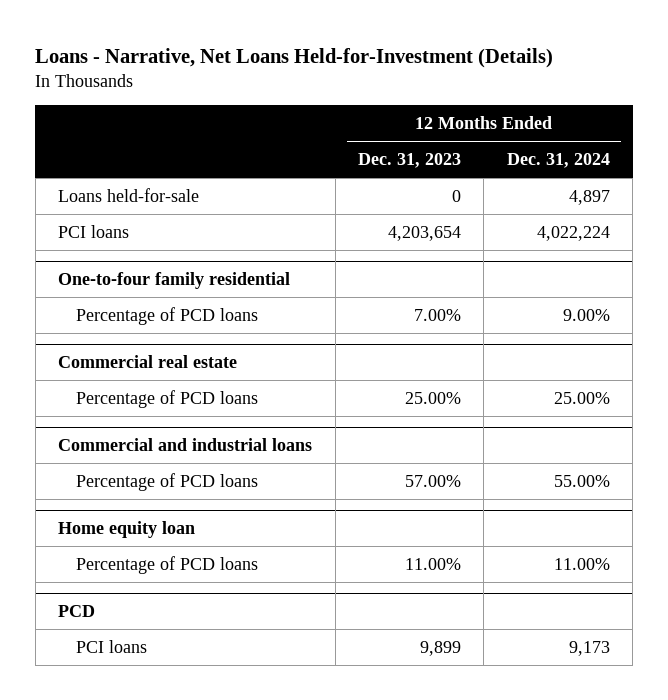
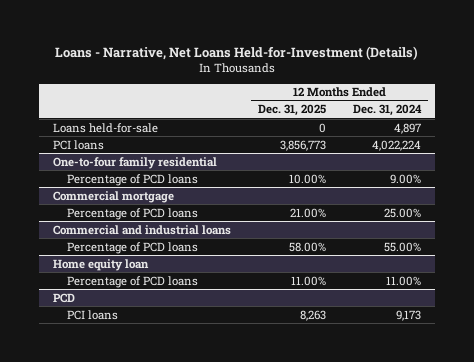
- | 12 Months Ended Dec. 31, 2023 | 12 Months Ended Dec. 31, 2024
+ | 12 Months Ended Dec. 31, 2025 | 12 Months Ended Dec. 31, 2024
- Commercial real estate
+ Commercial mortgage

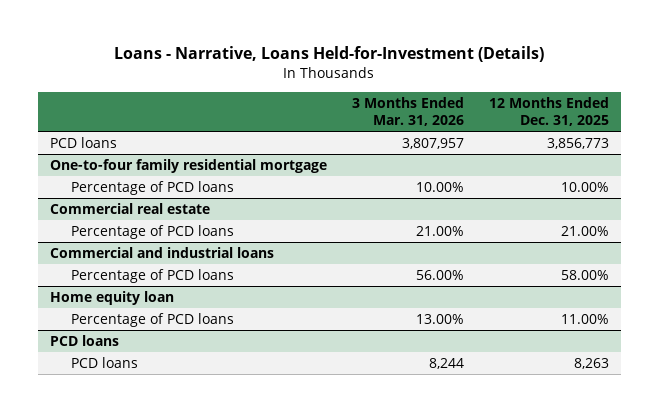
- Loans - Narrative, Net Loans Held-for-Investment (Details)
+ Loans - Narrative, Loans Held-for-Investment (Details)
- | 12 Months Ended Dec. 31, 2025 | 12 Months Ended Dec. 31, 2024
+ | 3 Months Ended Mar. 31, 2026 | 12 Months Ended Dec. 31, 2025
- Loans held-for-sale | 0 | 4,897
- PCI loans | 3,856,773 | 4,022,224
- One-to-four family residential
+ PCD loans | 3,807,957 | 3,856,773
+ One-to-four family residential mortgage
- Commercial mortgage
+ Commercial real estate
- PCD
- PCI loans | 8,263 | 9,173
+ PCD loans
+ PCD loans | 8,244 | 8,263

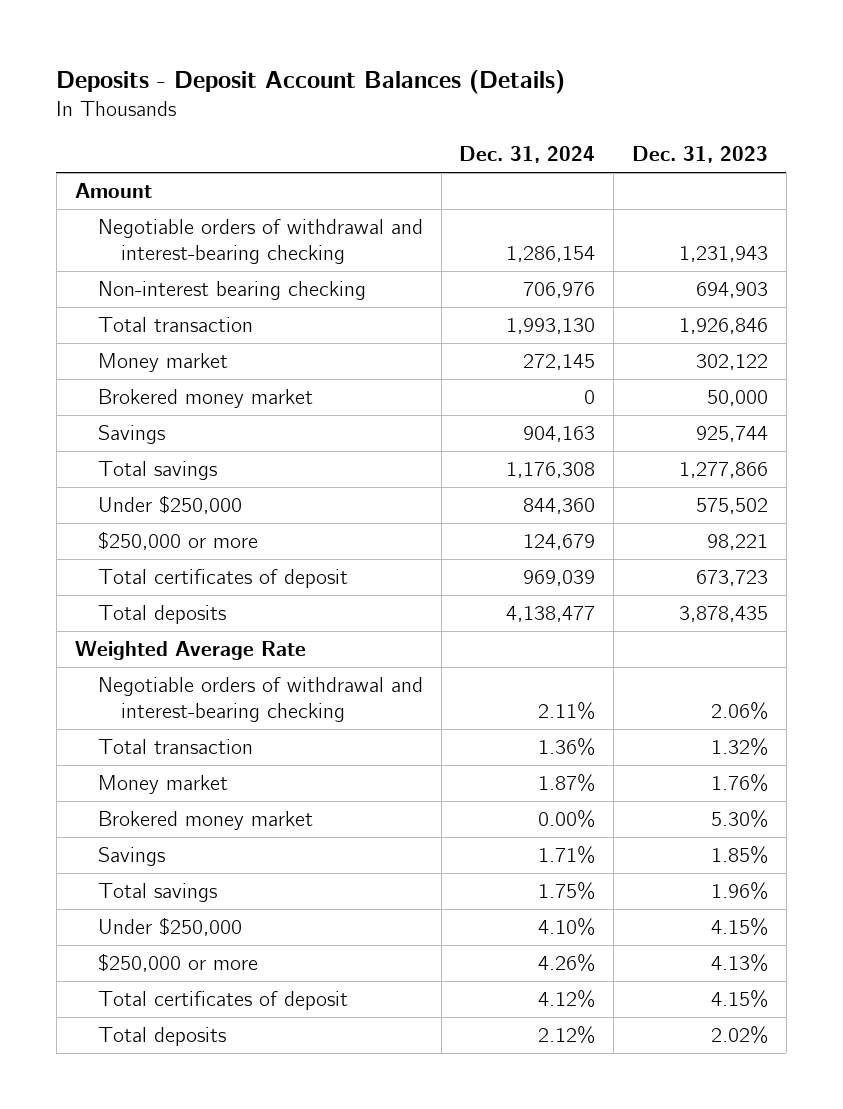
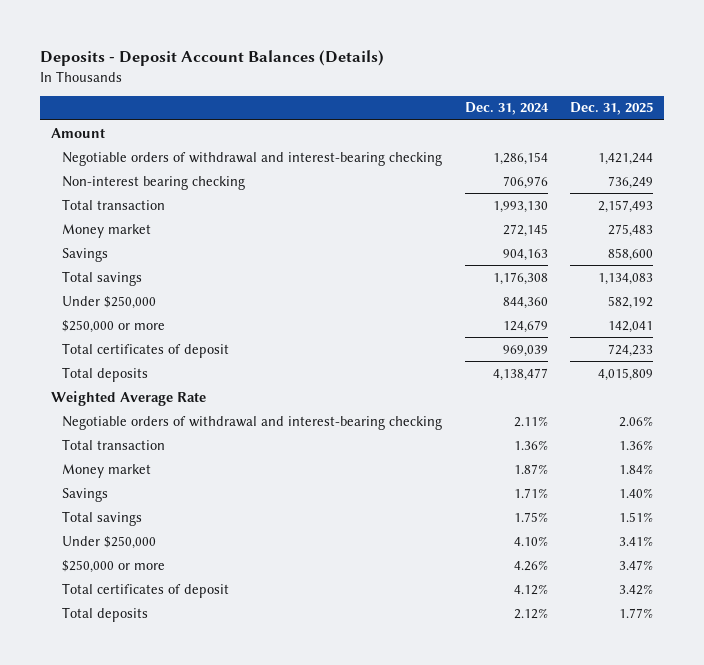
- | Dec. 31, 2024 | Dec. 31, 2023
+ | Dec. 31, 2024 | Dec. 31, 2025
- Brokered money market | 0 | 50,000
- Brokered money market | 0.00% | 5.30%

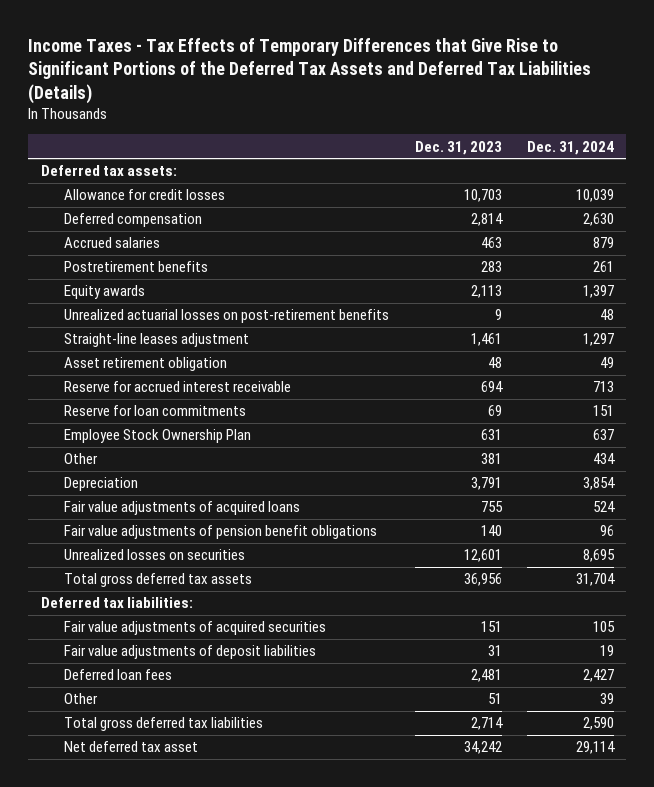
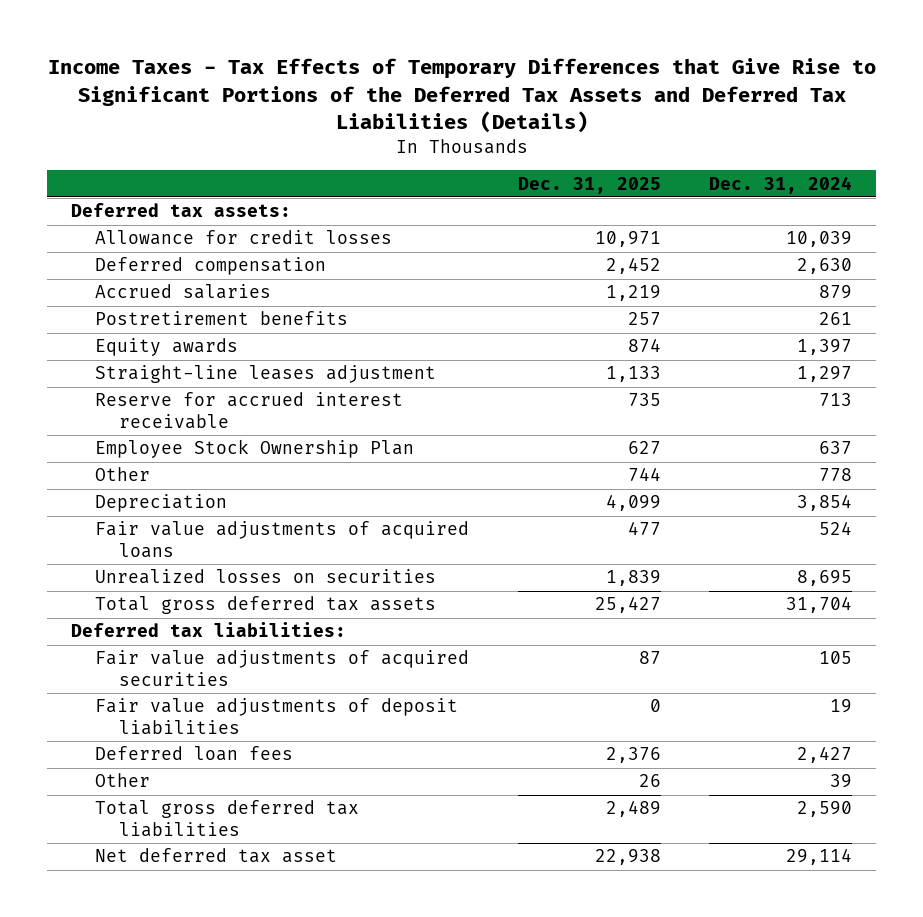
- | Dec. 31, 2023 | Dec. 31, 2024
+ | Dec. 31, 2025 | Dec. 31, 2024
- Unrealized actuarial losses on post-retirement benefits | 9 | 48
- Asset retirement obligation | 48 | 49
- Reserve for loan commitments | 69 | 151
- Other | 381 | 434
+ Other | 744 | 778
- Fair value adjustments of pension benefit obligations | 140 | 96

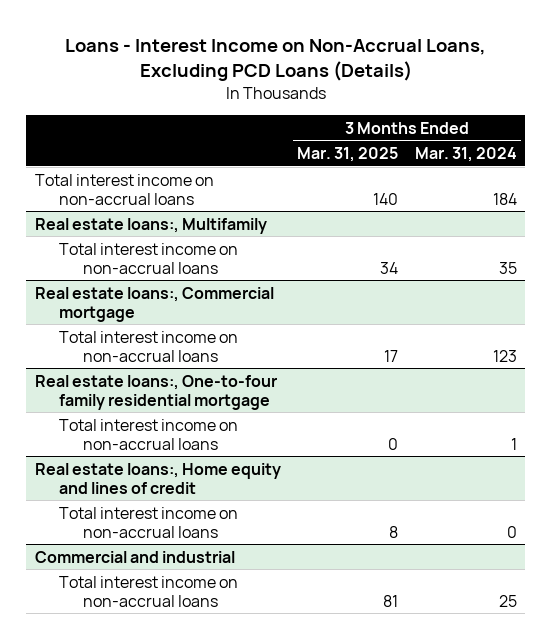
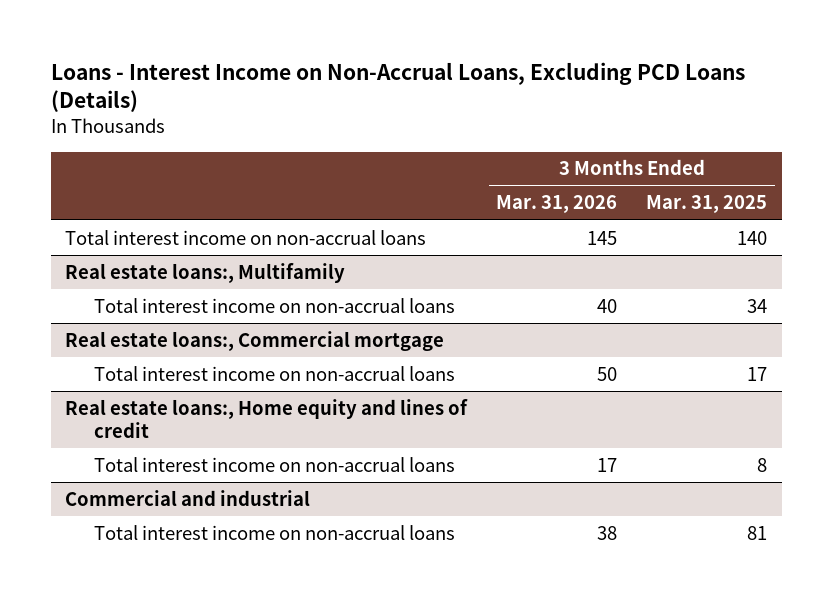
- | 3 Months Ended Mar. 31, 2025 | 3 Months Ended Mar. 31, 2024
+ | 3 Months Ended Mar. 31, 2026 | 3 Months Ended Mar. 31, 2025
- Real estate loans:, One-to-four family residential mortgage
- Total interest income on non-accrual loans | 0 | 1

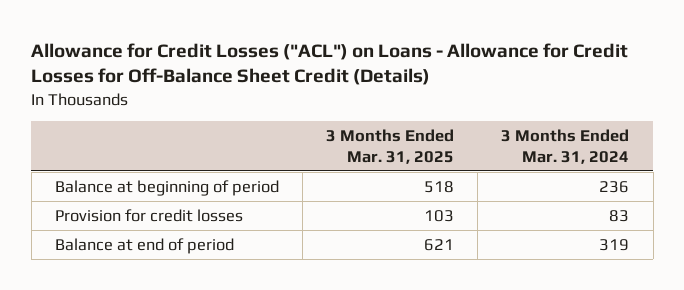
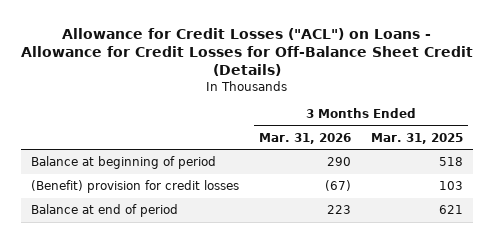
- | 3 Months Ended Mar. 31, 2025 | 3 Months Ended Mar. 31, 2024
+ | 3 Months Ended Mar. 31, 2026 | 3 Months Ended Mar. 31, 2025
- Provision for credit losses | 103 | 83
+ (Benefit) provision for credit losses | (67) | 103

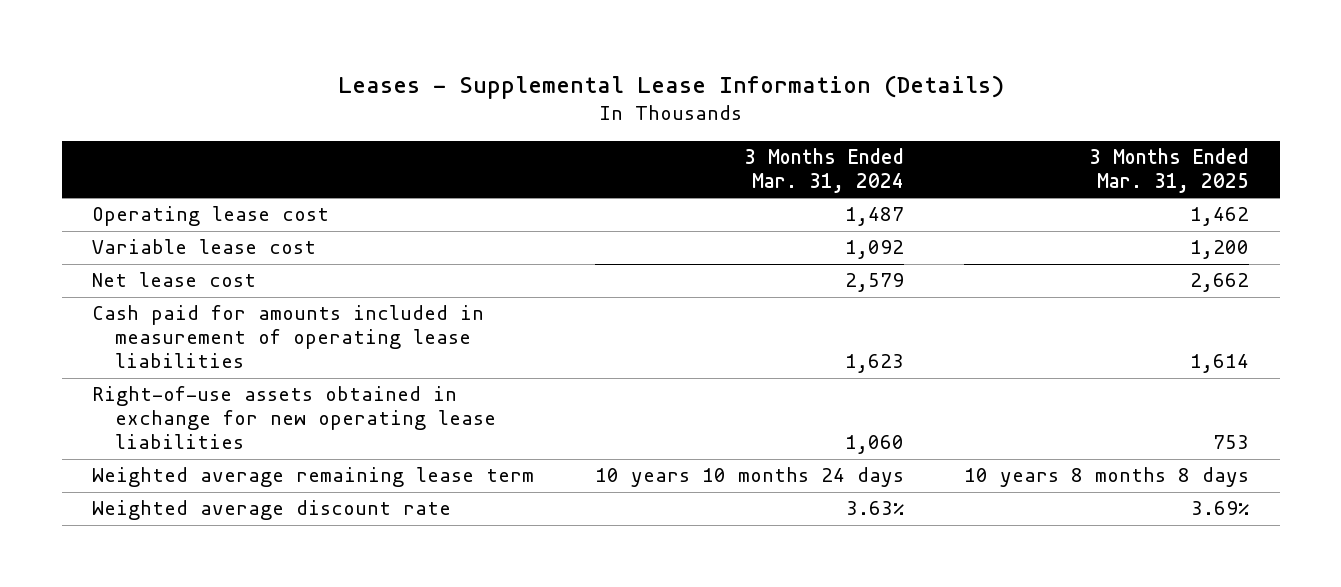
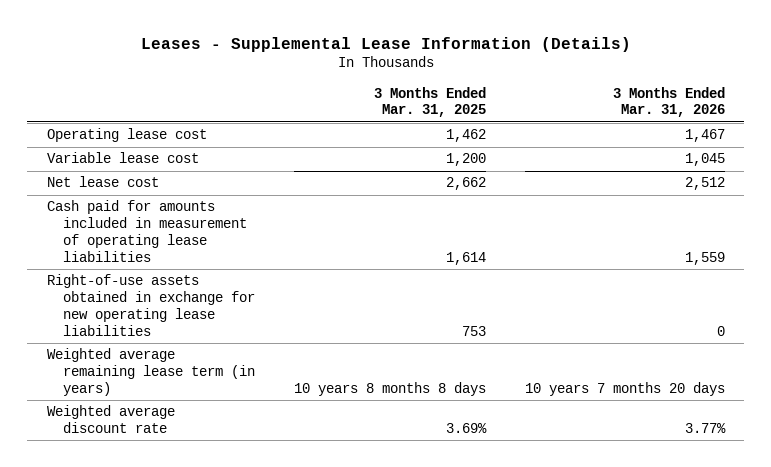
- | 3 Months Ended Mar. 31, 2024 | 3 Months Ended Mar. 31, 2025
+ | 3 Months Ended Mar. 31, 2025 | 3 Months Ended Mar. 31, 2026
- Weighted average remaining lease term | 10 years 10 months 24 days | 10 years 8 months 8 days
+ Weighted average remaining lease term (in years) | 10 years 8 months 8 days | 10 years 7 months 20 days

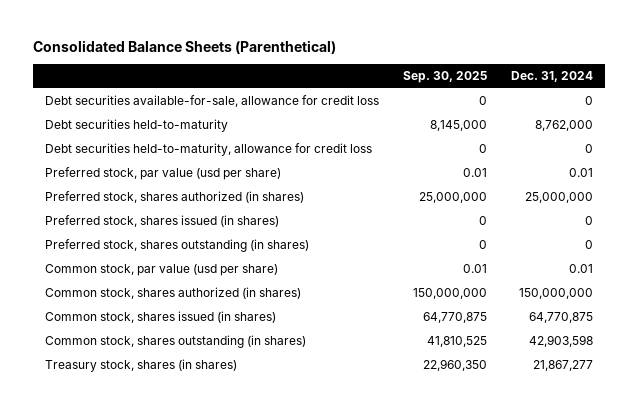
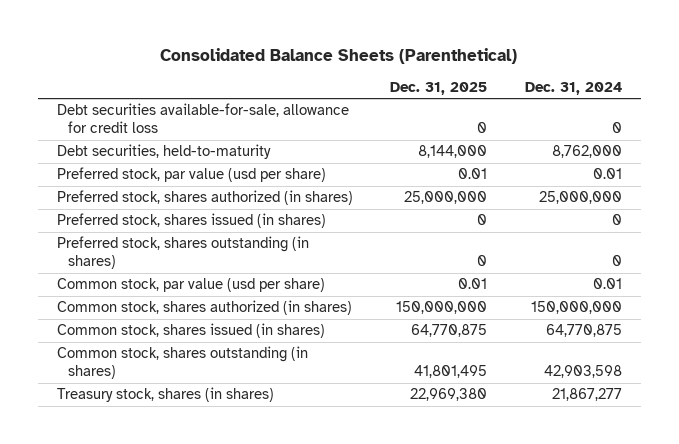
- | Sep. 30, 2025 | Dec. 31, 2024
+ | Dec. 31, 2025 | Dec. 31, 2024
- Debt securities held-to-maturity | 8,145,000 | 8,762,000
- Debt securities held-to-maturity, allowance for credit loss | 0 | 0
+ Debt securities, held-to-maturity | 8,144,000 | 8,762,000

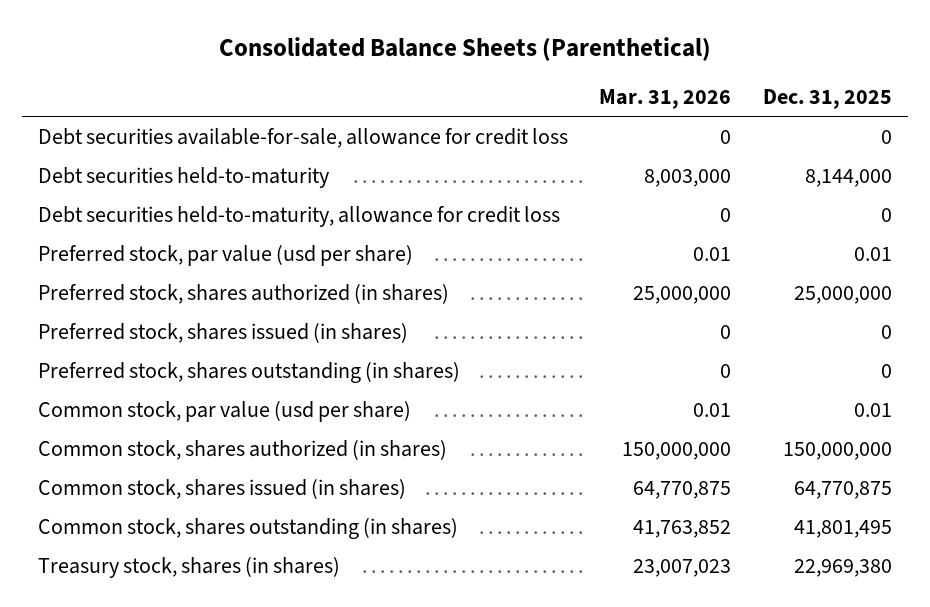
- | Dec. 31, 2025 | Dec. 31, 2024
+ | Mar. 31, 2026 | Dec. 31, 2025
- Debt securities, held-to-maturity | 8,144,000 | 8,762,000
+ Debt securities held-to-maturity | 8,003,000 | 8,144,000
+ Debt securities held-to-maturity, allowance for credit loss | 0 | 0

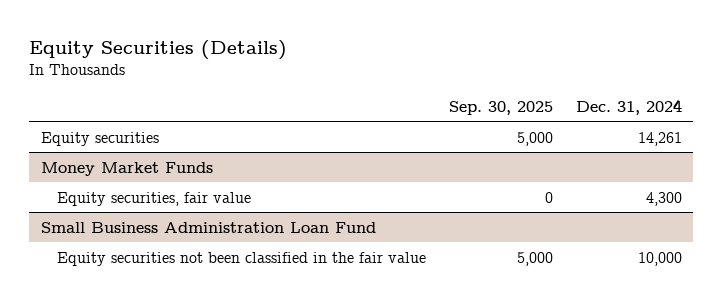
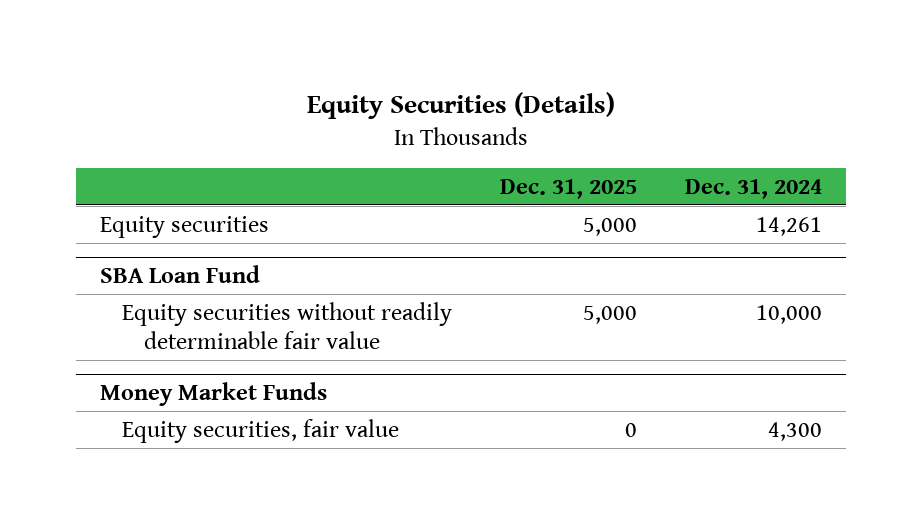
- | Sep. 30, 2025 | Dec. 31, 2024
+ | Dec. 31, 2025 | Dec. 31, 2024
+ SBA Loan Fund
+ Equity securities without readily determinable fair value | 5,000 | 10,000
- Small Business Administration Loan Fund
- Equity securities not been classified in the fair value | 5,000 | 10,000

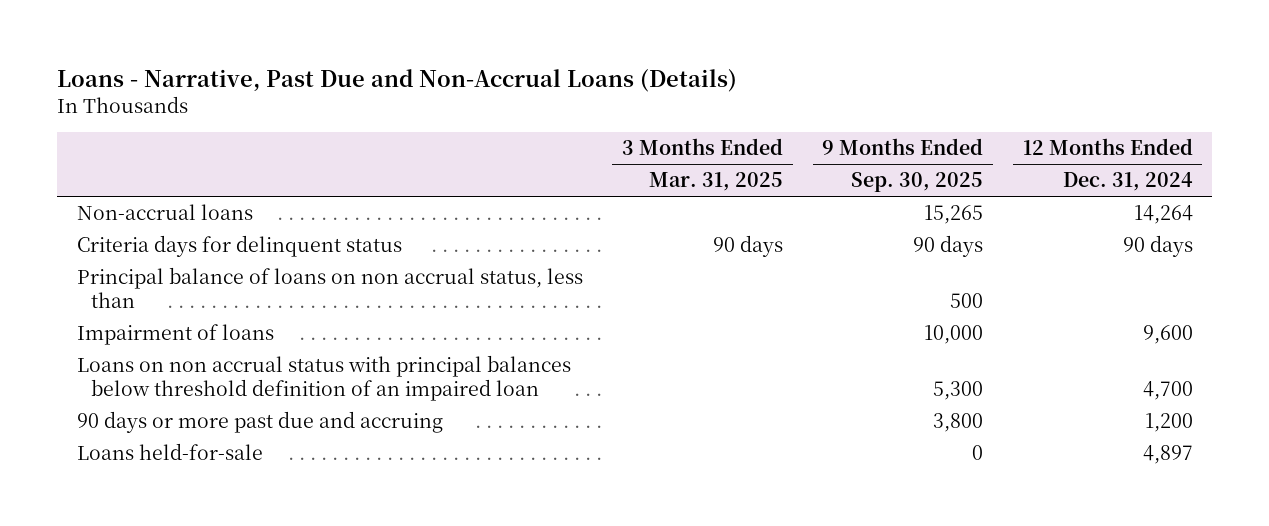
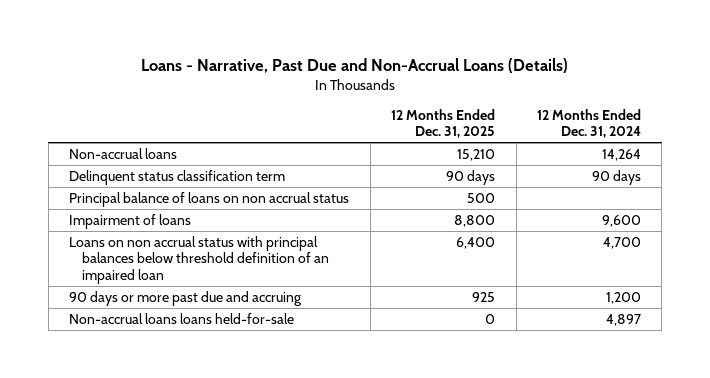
- | 3 Months Ended Mar. 31, 2025 | 9 Months Ended Sep. 30, 2025 | 12 Months Ended Dec. 31, 2024
+ | 12 Months Ended Dec. 31, 2025 | 12 Months Ended Dec. 31, 2024
- Criteria days for delinquent status | 90 days | 90 days | 90 days
- Principal balance of loans on non accrual status, less than | | 500 |
+ Delinquent status classification term | 90 days | 90 days
+ Principal balance of loans on non accrual status | 500 |
- Loans held-for-sale | | 0 | 4,897
+ Non-accrual loans loans held-for-sale | 0 | 4,897

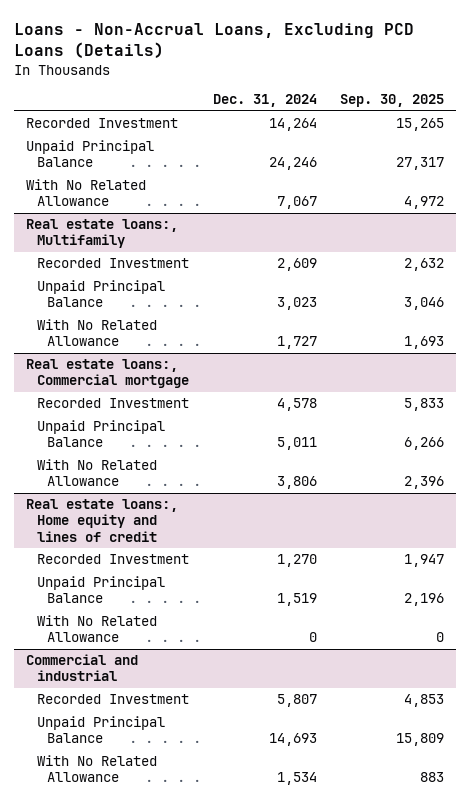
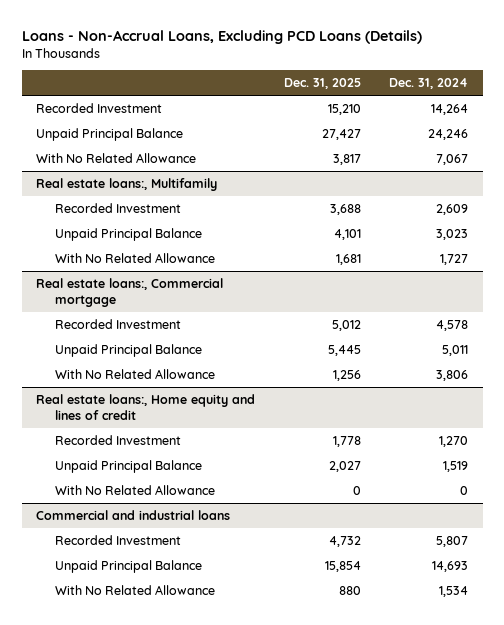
- | Dec. 31, 2024 | Sep. 30, 2025
+ | Dec. 31, 2025 | Dec. 31, 2024
- Commercial and industrial
+ Commercial and industrial loans

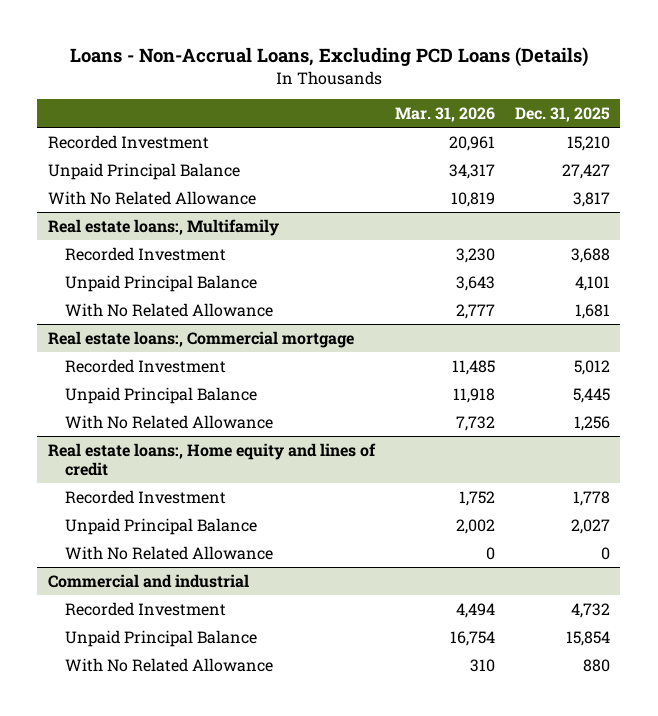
- | Dec. 31, 2025 | Dec. 31, 2024
+ | Mar. 31, 2026 | Dec. 31, 2025
- Commercial and industrial loans
+ Commercial and industrial

